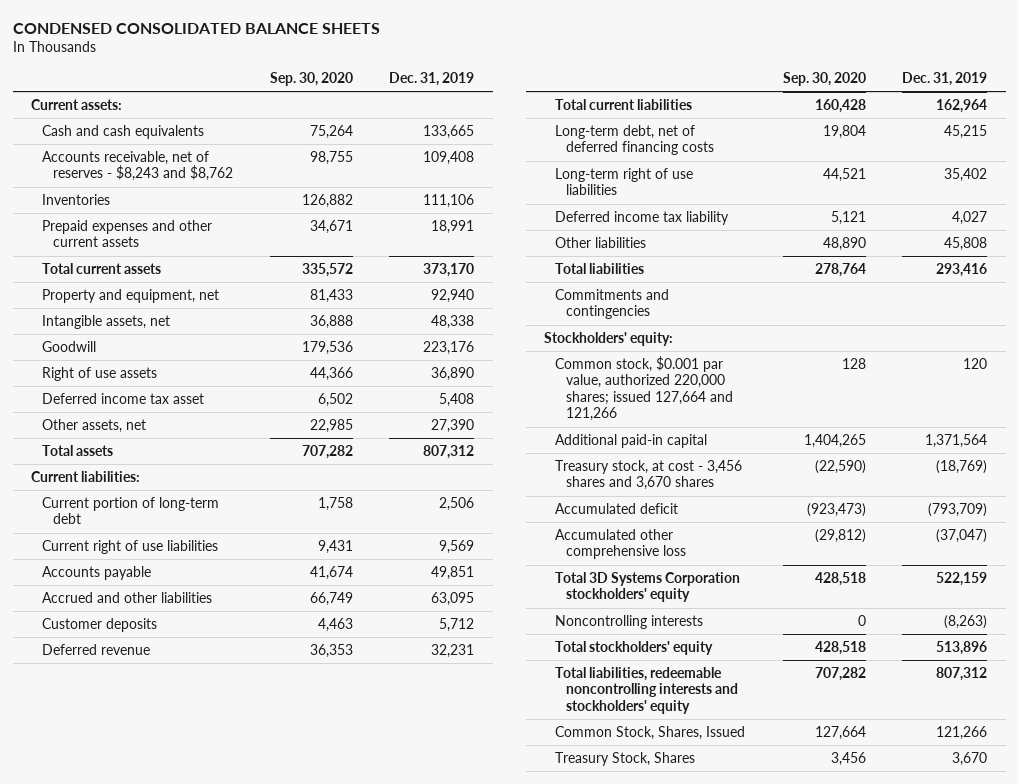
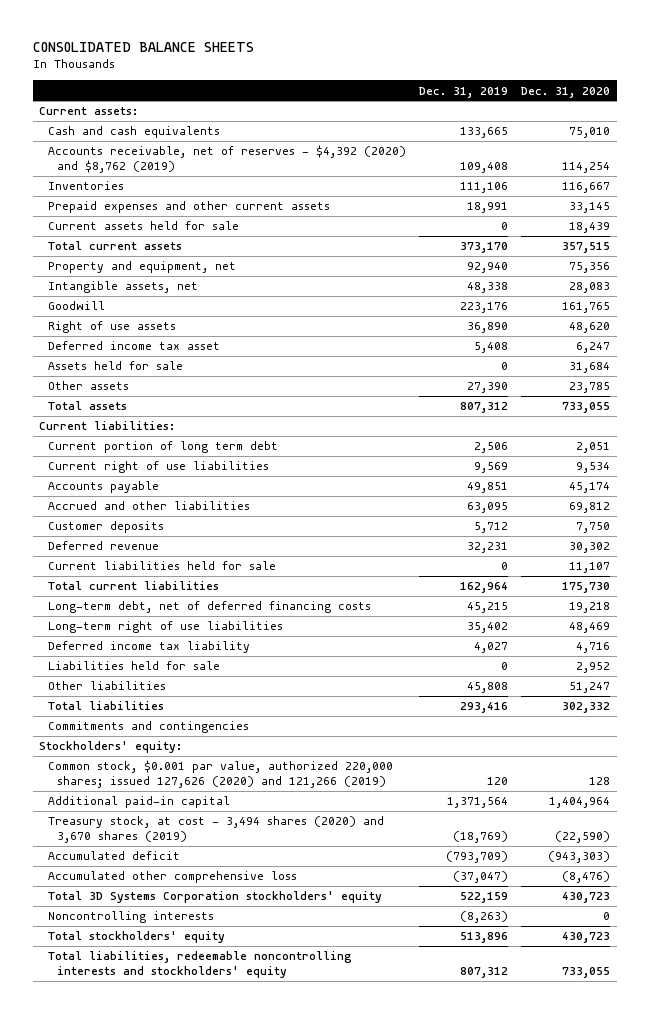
- CONDENSED CONSOLIDATED BALANCE SHEETS
+ CONSOLIDATED BALANCE SHEETS
- | Sep. 30, 2020 | Dec. 31, 2019
+ | Dec. 31, 2019 | Dec. 31, 2020
- Accounts receivable, net of reserves - $8,243 and $8,762 | 98,755 | 109,408
+ Accounts receivable, net of reserves - $4,392 (2020) and $8,762 (2019) | 109,408 | 114,254
+ Current assets held for sale | 0 | 18,439
- Other assets, net | 22,985 | 27,390
+ Assets held for sale | 0 | 31,684
+ Other assets | 27,390 | 23,785
- Current portion of long-term debt | 1,758 | 2,506
+ Current portion of long term debt | 2,506 | 2,051
+ Current liabilities held for sale | 0 | 11,107
+ Liabilities held for sale | 0 | 2,952
- Common stock, $0.001 par value, authorized 220,000 shares; issued 127,664 and 121,266 | 128 | 120
+ Common stock, $0.001 par value, authorized 220,000 shares; issued 127,626 (2020) and 121,266 (2019) | 120 | 128
- Treasury stock, at cost - 3,456 shares and 3,670 shares | (22,590) | (18,769)
+ Treasury stock, at cost - 3,494 shares (2020) and 3,670 shares (2019) | (18,769) | (22,590)
- Common Stock, Shares, Issued | 127,664 | 121,266
- Treasury Stock, Shares | 3,456 | 3,670

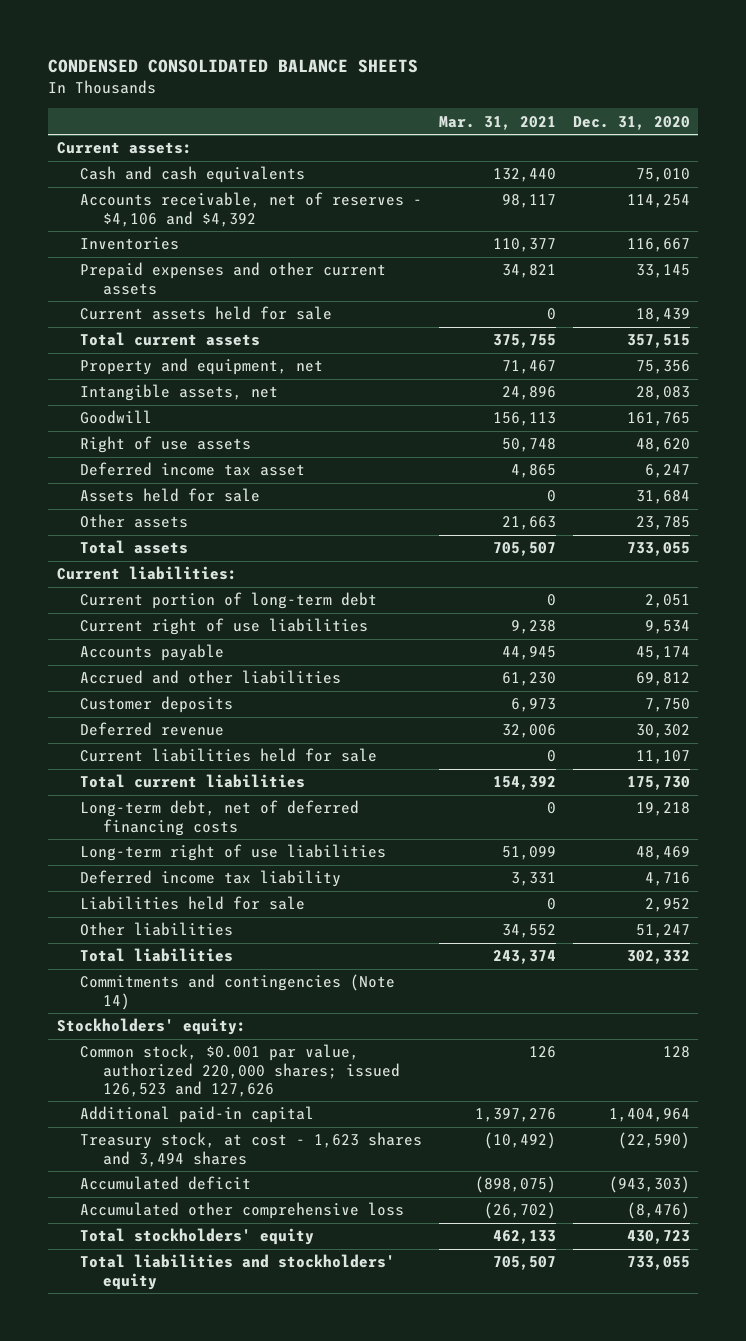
- CONSOLIDATED BALANCE SHEETS
+ CONDENSED CONSOLIDATED BALANCE SHEETS
- | Dec. 31, 2019 | Dec. 31, 2020
+ | Mar. 31, 2021 | Dec. 31, 2020
- Accounts receivable, net of reserves - $4,392 (2020) and $8,762 (2019) | 109,408 | 114,254
+ Accounts receivable, net of reserves - $4,106 and $4,392 | 98,117 | 114,254
- Current portion of long term debt | 2,506 | 2,051
+ Current portion of long-term debt | 0 | 2,051
- Commitments and contingencies
+ Commitments and contingencies (Note 14)
- Common stock, $0.001 par value, authorized 220,000 shares; issued 127,626 (2020) and 121,266 (2019) | 120 | 128
+ Common stock, $0.001 par value, authorized 220,000 shares; issued 126,523 and 127,626 | 126 | 128
- Treasury stock, at cost - 3,494 shares (2020) and 3,670 shares (2019) | (18,769) | (22,590)
+ Treasury stock, at cost - 1,623 shares and 3,494 shares | (10,492) | (22,590)
- Total 3D Systems Corporation stockholders' equity | 522,159 | 430,723
- Noncontrolling interests | (8,263) | 0
- Total liabilities, redeemable noncontrolling interests and stockholders' equity | 807,312 | 733,055
+ Total liabilities and stockholders' equity | 705,507 | 733,055

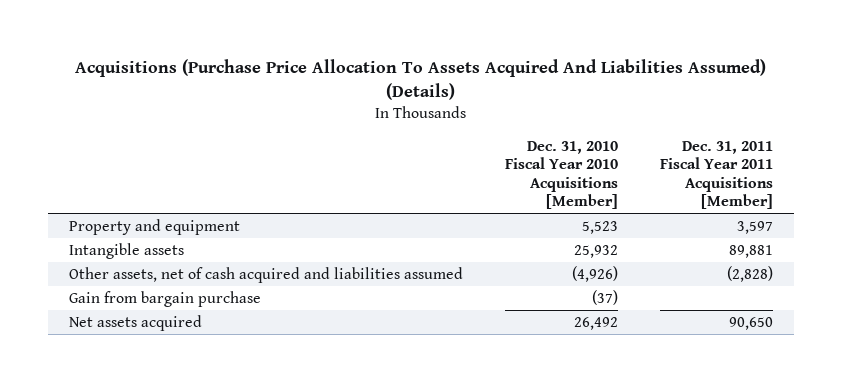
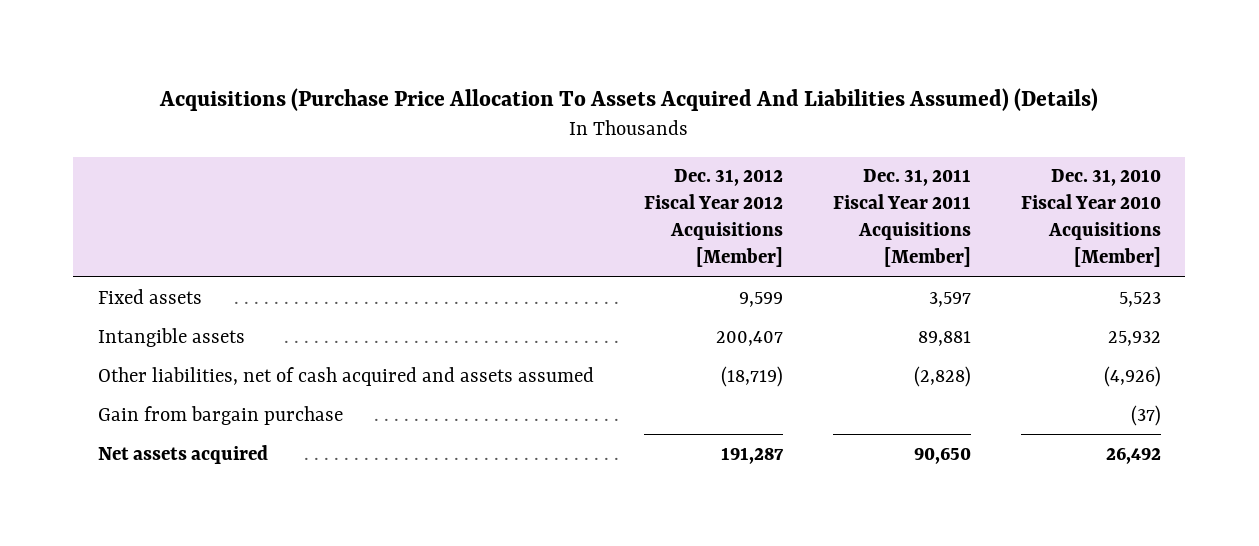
- | Dec. 31, 2010 Fiscal Year 2010 Acquisitions [Member] | Dec. 31, 2011 Fiscal Year 2011 Acquisitions [Member]
+ | Dec. 31, 2012 Fiscal Year 2012 Acquisitions [Member] | Dec. 31, 2011 Fiscal Year 2011 Acquisitions [Member] | Dec. 31, 2010 Fiscal Year 2010 Acquisitions [Member]
- Property and equipment | 5,523 | 3,597
+ Fixed assets | 9,599 | 3,597 | 5,523
- Other assets, net of cash acquired and liabilities assumed | (4,926) | (2,828)
+ Other liabilities, net of cash acquired and assets assumed | (18,719) | (2,828) | (4,926)

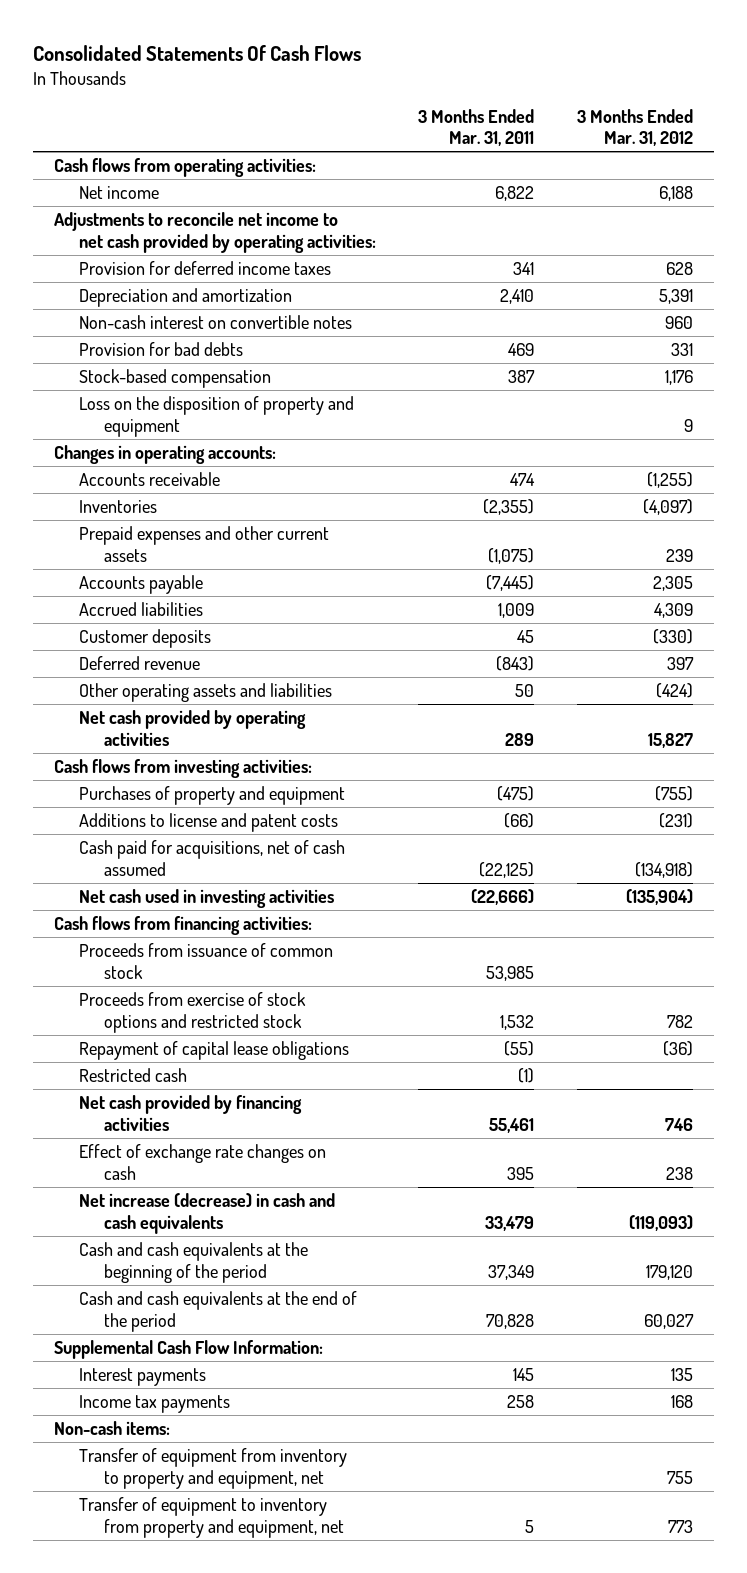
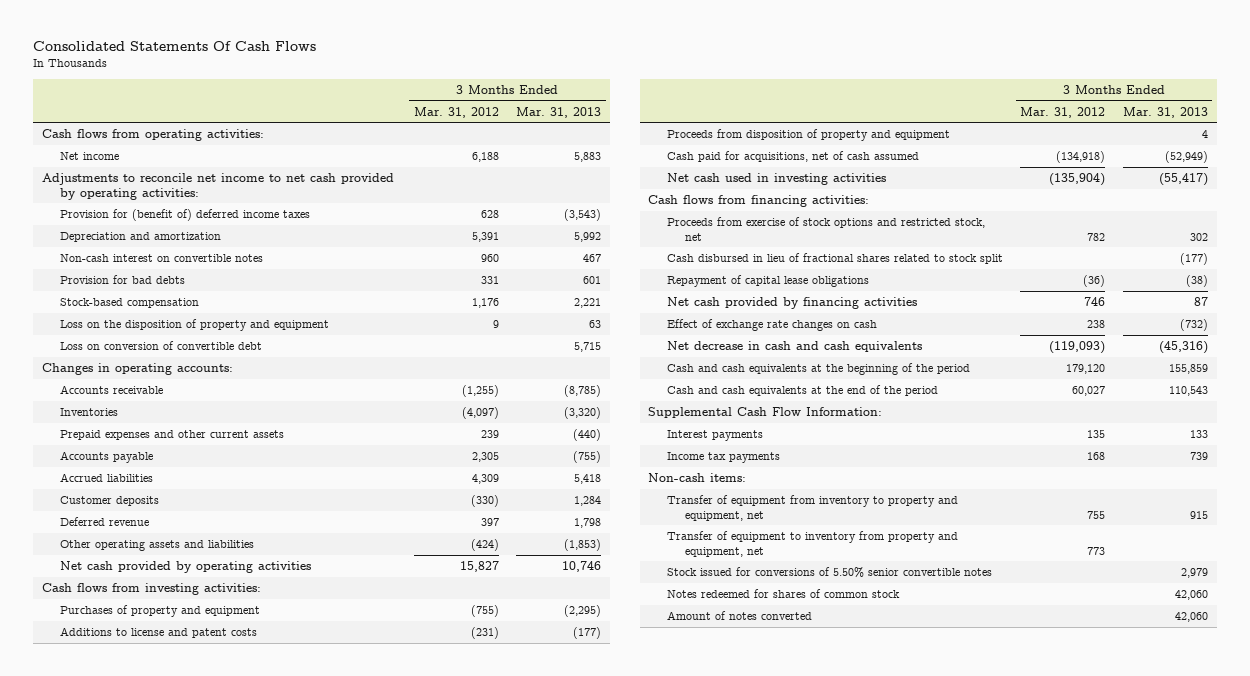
- | 3 Months Ended Mar. 31, 2011 | 3 Months Ended Mar. 31, 2012
+ | 3 Months Ended Mar. 31, 2012 | 3 Months Ended Mar. 31, 2013
- Provision for deferred income taxes | 341 | 628
+ Provision for (benefit of) deferred income taxes | 628 | (3,543)
+ Loss on conversion of convertible debt | | 5,715
+ Proceeds from disposition of property and equipment | | 4
- Proceeds from issuance of common stock | 53,985 |
- Proceeds from exercise of stock options and restricted stock | 1,532 | 782
+ Proceeds from exercise of stock options and restricted stock, net | 782 | 302
+ Cash disbursed in lieu of fractional shares related to stock split | | (177)
- Restricted cash | (1) |
- Net increase (decrease) in cash and cash equivalents | 33,479 | (119,093)
+ Net decrease in cash and cash equivalents | (119,093) | (45,316)
+ Stock issued for conversions of 5.50% senior convertible notes | | 2,979
+ Notes redeemed for shares of common stock | | 42,060
+ Amount of notes converted | | 42,060

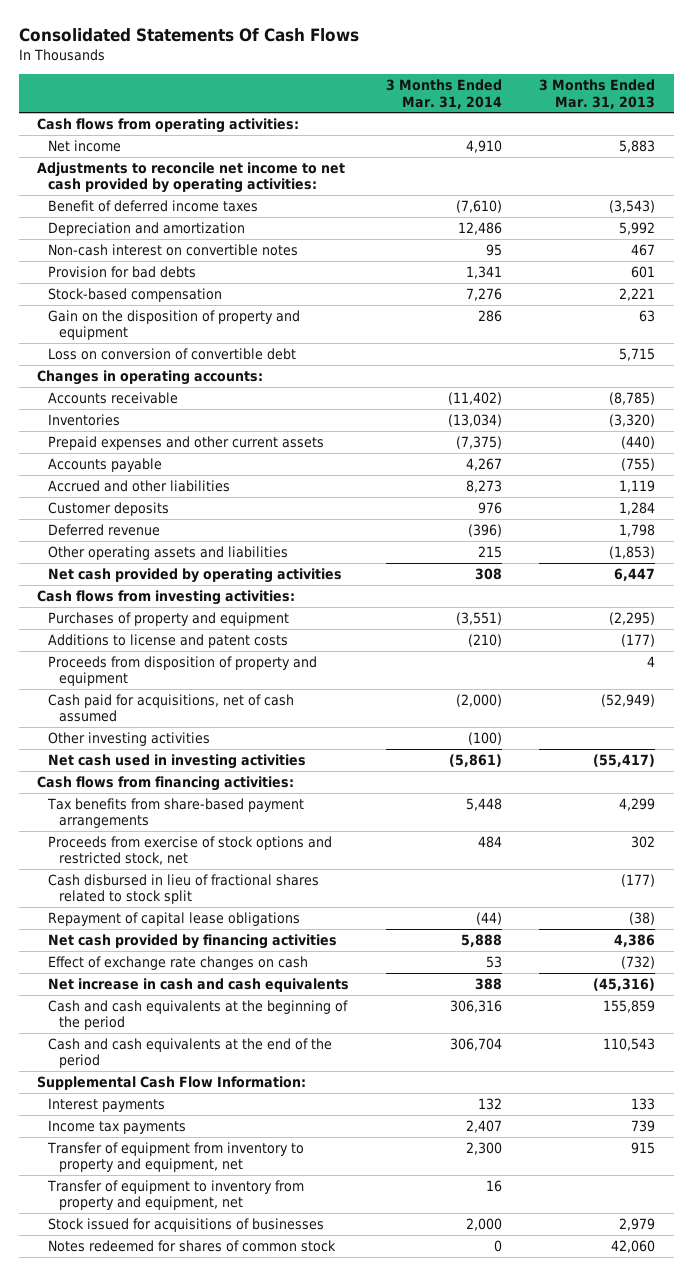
- | 3 Months Ended Mar. 31, 2012 | 3 Months Ended Mar. 31, 2013
+ | 3 Months Ended Mar. 31, 2014 | 3 Months Ended Mar. 31, 2013
- Provision for (benefit of) deferred income taxes | 628 | (3,543)
+ Benefit of deferred income taxes | (7,610) | (3,543)
- Loss on the disposition of property and equipment | 9 | 63
+ Gain on the disposition of property and equipment | 286 | 63
- Accrued liabilities | 4,309 | 5,418
+ Accrued and other liabilities | 8,273 | 1,119
- Net cash provided by operating activities | 15,827 | 10,746
+ Net cash provided by operating activities | 308 | 6,447
+ Other investing activities | (100) |
+ Tax benefits from share-based payment arrangements | 5,448 | 4,299
- Net cash provided by financing activities | 746 | 87
+ Net cash provided by financing activities | 5,888 | 4,386
- Net decrease in cash and cash equivalents | (119,093) | (45,316)
+ Net increase in cash and cash equivalents | 388 | (45,316)
- Non-cash items:
- Stock issued for conversions of 5.50% senior convertible notes | | 2,979
+ Stock issued for acquisitions of businesses | 2,000 | 2,979
- Amount of notes converted | | 42,060

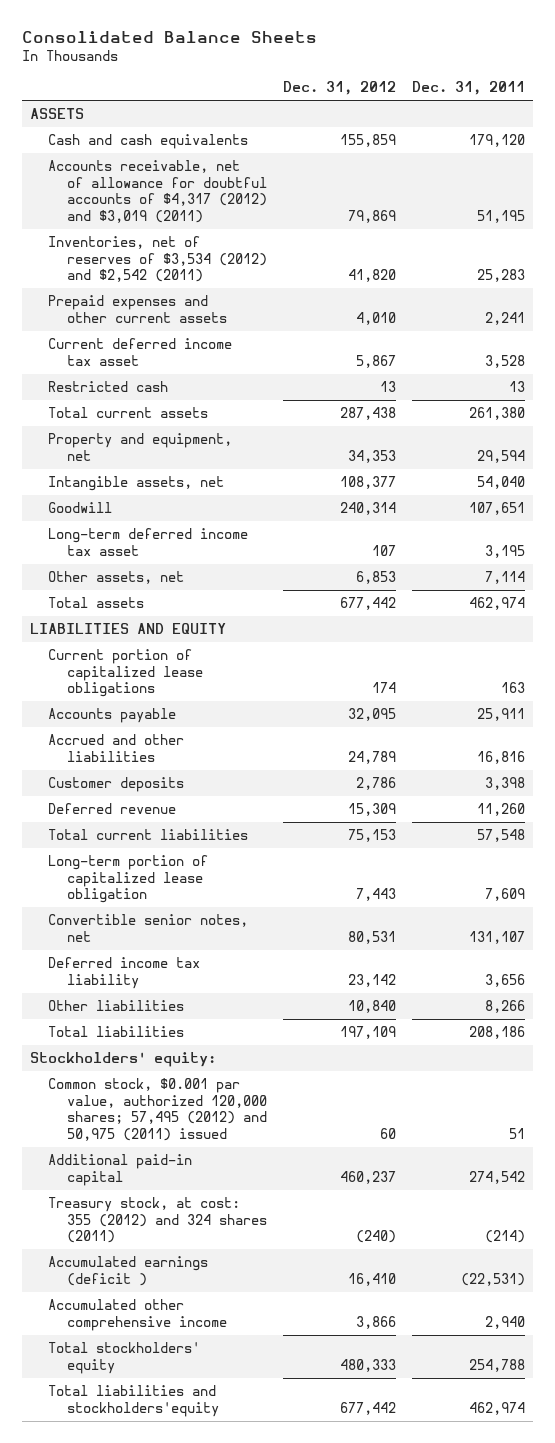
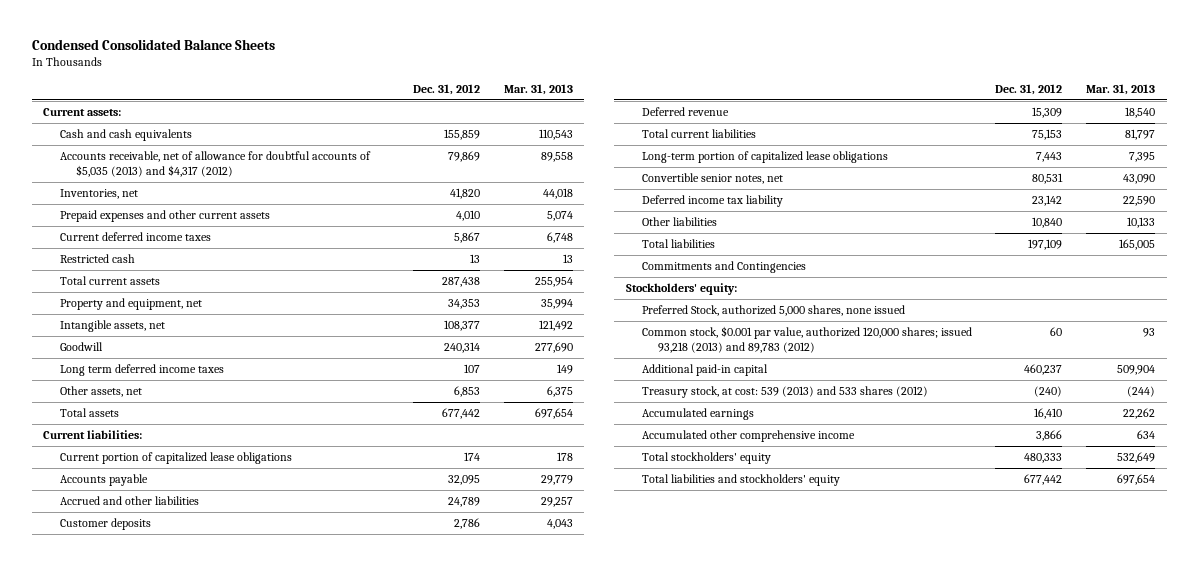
- Consolidated Balance Sheets
+ Condensed Consolidated Balance Sheets
- | Dec. 31, 2012 | Dec. 31, 2011
+ | Dec. 31, 2012 | Mar. 31, 2013
- ASSETS
+ Current assets:
- Accounts receivable, net of allowance for doubtful accounts of $4,317 (2012) and $3,019 (2011) | 79,869 | 51,195
- Inventories, net of reserves of $3,534 (2012) and $2,542 (2011) | 41,820 | 25,283
+ Accounts receivable, net of allowance for doubtful accounts of $5,035 (2013) and $4,317 (2012) | 79,869 | 89,558
+ Inventories, net | 41,820 | 44,018
- Current deferred income tax asset | 5,867 | 3,528
+ Current deferred income taxes | 5,867 | 6,748
- Long-term deferred income tax asset | 107 | 3,195
+ Long term deferred income taxes | 107 | 149
- LIABILITIES AND EQUITY
+ Current liabilities:
- Long-term portion of capitalized lease obligation | 7,443 | 7,609
+ Long-term portion of capitalized lease obligations | 7,443 | 7,395
+ Commitments and Contingencies
- Common stock, $0.001 par value, authorized 120,000 shares; 57,495 (2012) and 50,975 (2011) issued | 60 | 51
+ Preferred Stock, authorized 5,000 shares, none issued
+ Common stock, $0.001 par value, authorized 120,000 shares; issued 93,218 (2013) and 89,783 (2012) | 60 | 93
- Treasury stock, at cost: 355 (2012) and 324 shares (2011) | (240) | (214)
- Accumulated earnings (deficit ) | 16,410 | (22,531)
+ Treasury stock, at cost: 539 (2013) and 533 shares (2012) | (240) | (244)
+ Accumulated earnings | 16,410 | 22,262
- Total liabilities and stockholders'equity | 677,442 | 462,974
+ Total liabilities and stockholders' equity | 677,442 | 697,654

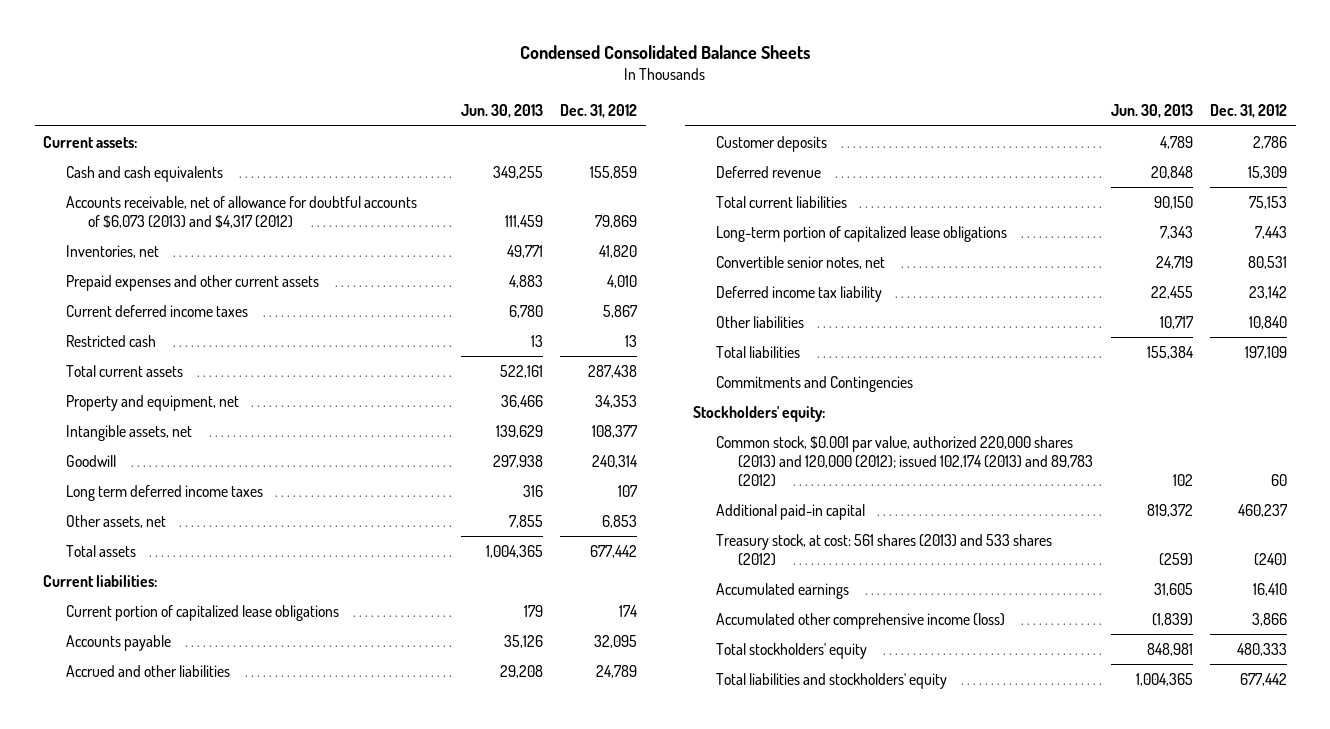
- | Dec. 31, 2012 | Mar. 31, 2013
+ | Jun. 30, 2013 | Dec. 31, 2012
- Accounts receivable, net of allowance for doubtful accounts of $5,035 (2013) and $4,317 (2012) | 79,869 | 89,558
+ Accounts receivable, net of allowance for doubtful accounts of $6,073 (2013) and $4,317 (2012) | 111,459 | 79,869
- Preferred Stock, authorized 5,000 shares, none issued
- Common stock, $0.001 par value, authorized 120,000 shares; issued 93,218 (2013) and 89,783 (2012) | 60 | 93
+ Common stock, $0.001 par value, authorized 220,000 shares (2013) and 120,000 (2012); issued 102,174 (2013) and 89,783 (2012) | 102 | 60
- Treasury stock, at cost: 539 (2013) and 533 shares (2012) | (240) | (244)
+ Treasury stock, at cost: 561 shares (2013) and 533 shares (2012) | (259) | (240)
- Accumulated other comprehensive income | 3,866 | 634
+ Accumulated other comprehensive income (loss) | (1,839) | 3,866

